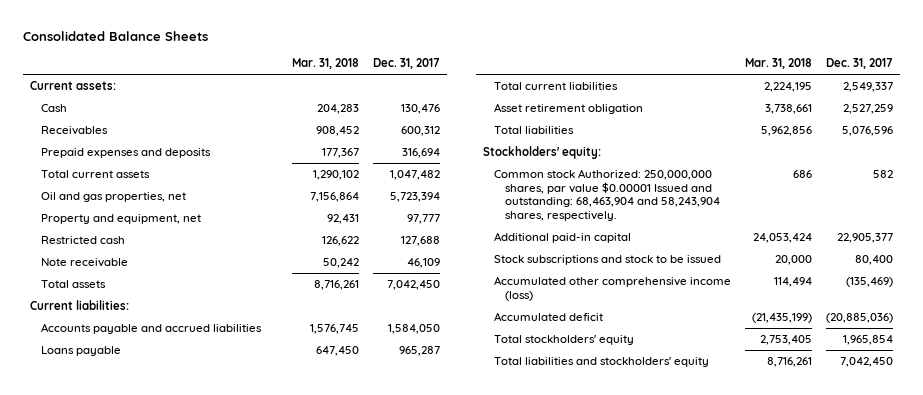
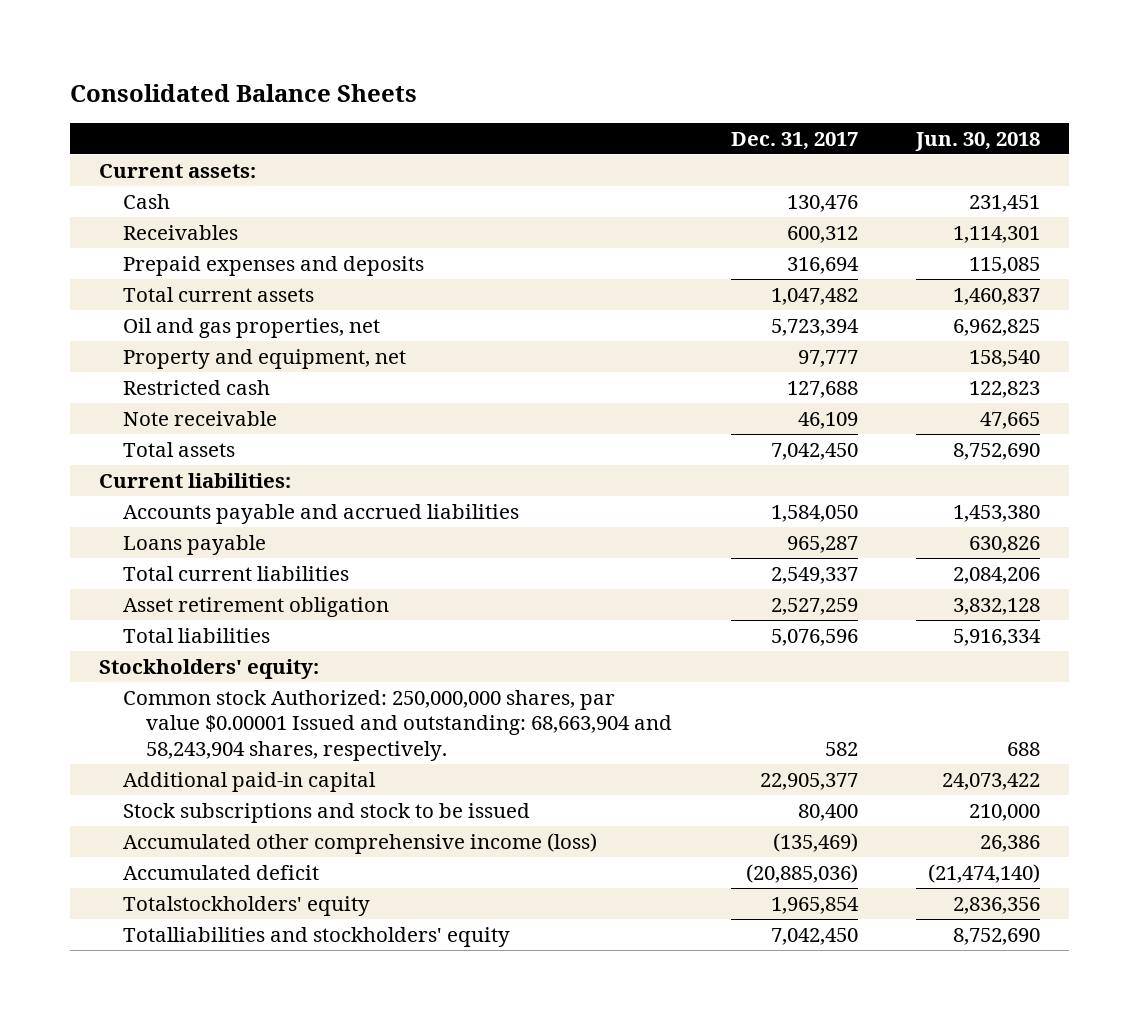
- | Mar. 31, 2018 | Dec. 31, 2017
+ | Dec. 31, 2017 | Jun. 30, 2018
- Common stock Authorized: 250,000,000 shares, par value $0.00001 Issued and outstanding: 68,463,904 and 58,243,904 shares, respectively. | 686 | 582
+ Common stock Authorized: 250,000,000 shares, par value $0.00001 Issued and outstanding: 68,663,904 and 58,243,904 shares, respectively. | 582 | 688
- Total stockholders' equity | 2,753,405 | 1,965,854
- Total liabilities and stockholders' equity | 8,716,261 | 7,042,450
+ Totalstockholders' equity | 1,965,854 | 2,836,356
+ Totalliabilities and stockholders' equity | 7,042,450 | 8,752,690

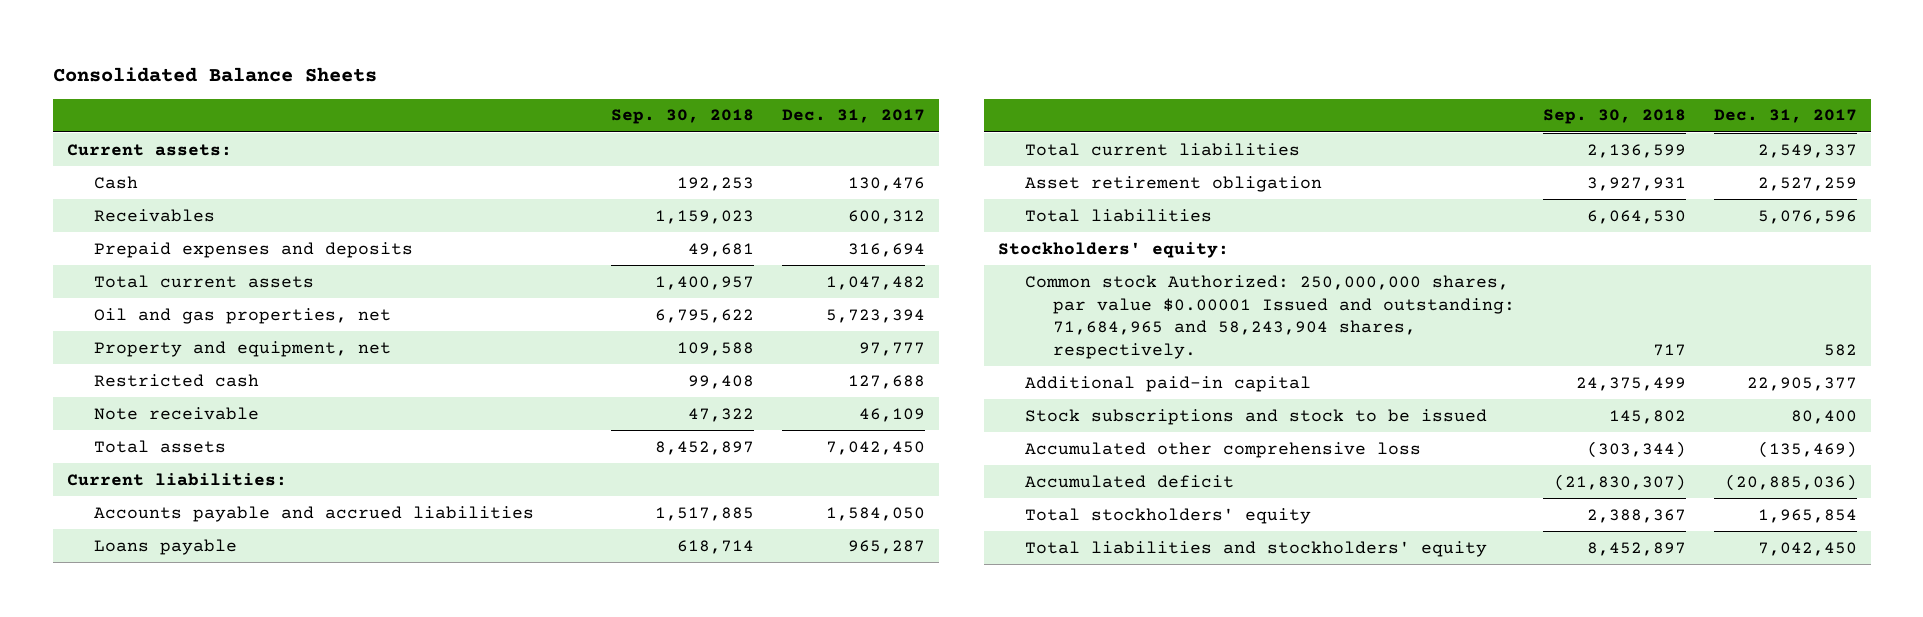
- | Dec. 31, 2017 | Jun. 30, 2018
+ | Sep. 30, 2018 | Dec. 31, 2017
- Common stock Authorized: 250,000,000 shares, par value $0.00001 Issued and outstanding: 68,663,904 and 58,243,904 shares, respectively. | 582 | 688
+ Common stock Authorized: 250,000,000 shares, par value $0.00001 Issued and outstanding: 71,684,965 and 58,243,904 shares, respectively. | 717 | 582
- Accumulated other comprehensive income (loss) | (135,469) | 26,386
+ Accumulated other comprehensive loss | (303,344) | (135,469)
- Totalstockholders' equity | 1,965,854 | 2,836,356
- Totalliabilities and stockholders' equity | 7,042,450 | 8,752,690
+ Total stockholders' equity | 2,388,367 | 1,965,854
+ Total liabilities and stockholders' equity | 8,452,897 | 7,042,450

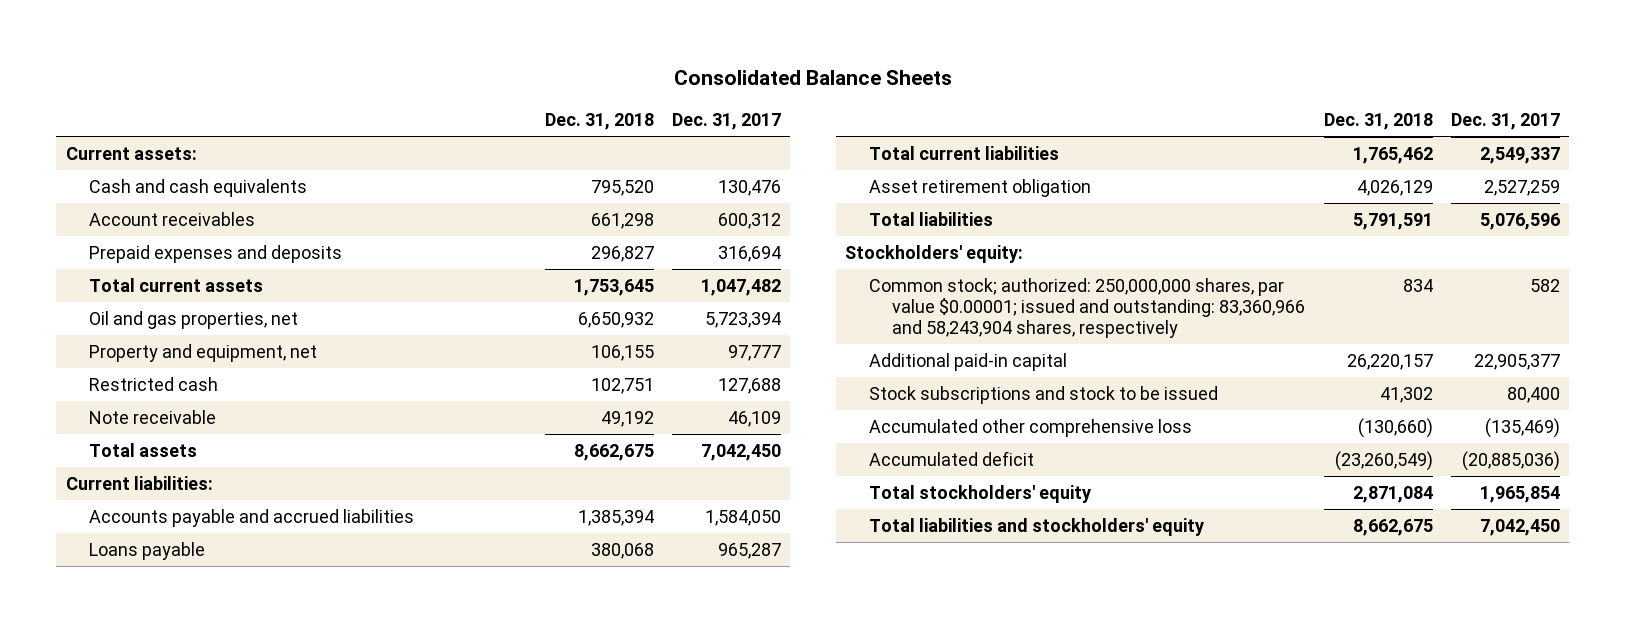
- | Sep. 30, 2018 | Dec. 31, 2017
+ | Dec. 31, 2018 | Dec. 31, 2017
- Cash | 192,253 | 130,476
- Receivables | 1,159,023 | 600,312
+ Cash and cash equivalents | 795,520 | 130,476
+ Account receivables | 661,298 | 600,312
- Common stock Authorized: 250,000,000 shares, par value $0.00001 Issued and outstanding: 71,684,965 and 58,243,904 shares, respectively. | 717 | 582
+ Common stock; authorized: 250,000,000 shares, par value $0.00001; issued and outstanding: 83,360,966 and 58,243,904 shares, respectively | 834 | 582

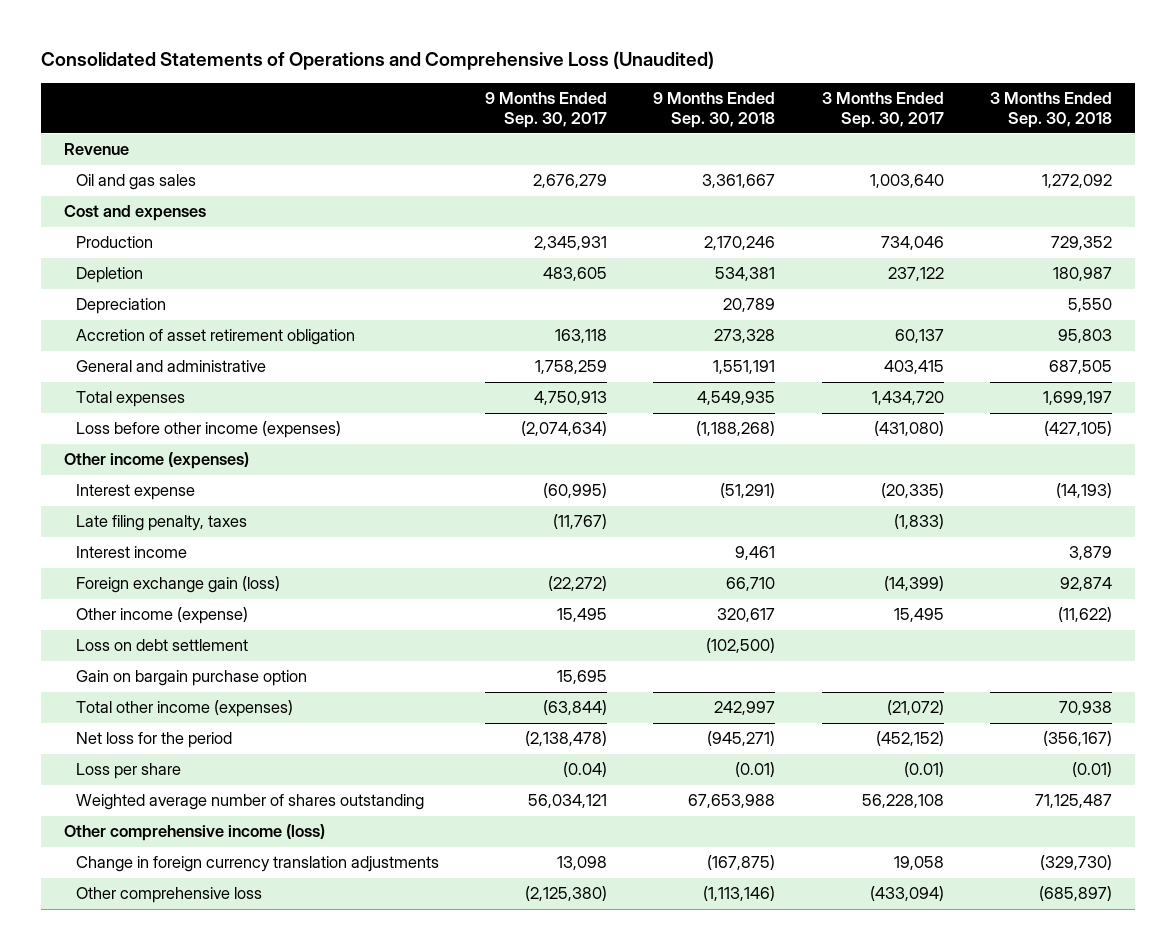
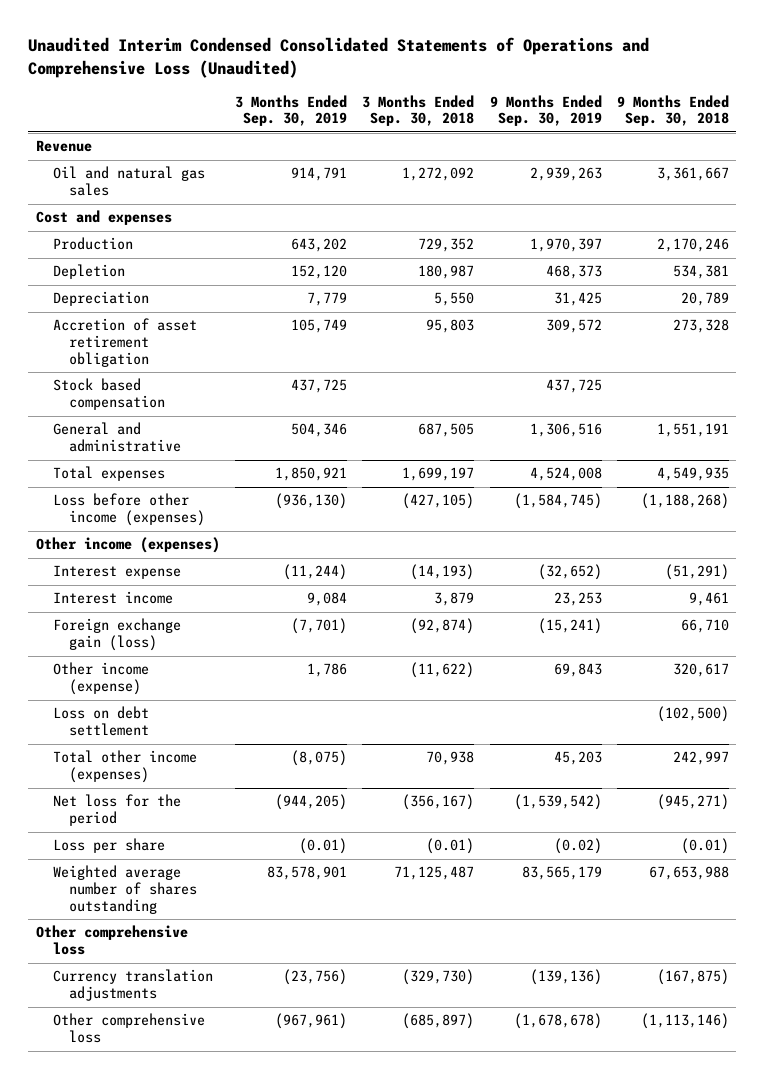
- Consolidated Statements of Operations and Comprehensive Loss (Unaudited)
+ Unaudited Interim Condensed Consolidated Statements of Operations and Comprehensive Loss (Unaudited)
- | 9 Months Ended Sep. 30, 2017 | 9 Months Ended Sep. 30, 2018 | 3 Months Ended Sep. 30, 2017 | 3 Months Ended Sep. 30, 2018
+ | 3 Months Ended Sep. 30, 2019 | 3 Months Ended Sep. 30, 2018 | 9 Months Ended Sep. 30, 2019 | 9 Months Ended Sep. 30, 2018
- Oil and gas sales | 2,676,279 | 3,361,667 | 1,003,640 | 1,272,092
+ Oil and natural gas sales | 914,791 | 1,272,092 | 2,939,263 | 3,361,667
+ Stock based compensation | 437,725 | | 437,725 |
- Late filing penalty, taxes | (11,767) | | (1,833) |
- Foreign exchange gain (loss) | (22,272) | 66,710 | (14,399) | 92,874
+ Foreign exchange gain (loss) | (7,701) | (92,874) | (15,241) | 66,710
- Gain on bargain purchase option | 15,695 | | |
- Other comprehensive income (loss)
- Change in foreign currency translation adjustments | 13,098 | (167,875) | 19,058 | (329,730)
+ Other comprehensive loss
+ Currency translation adjustments | (23,756) | (329,730) | (139,136) | (167,875)

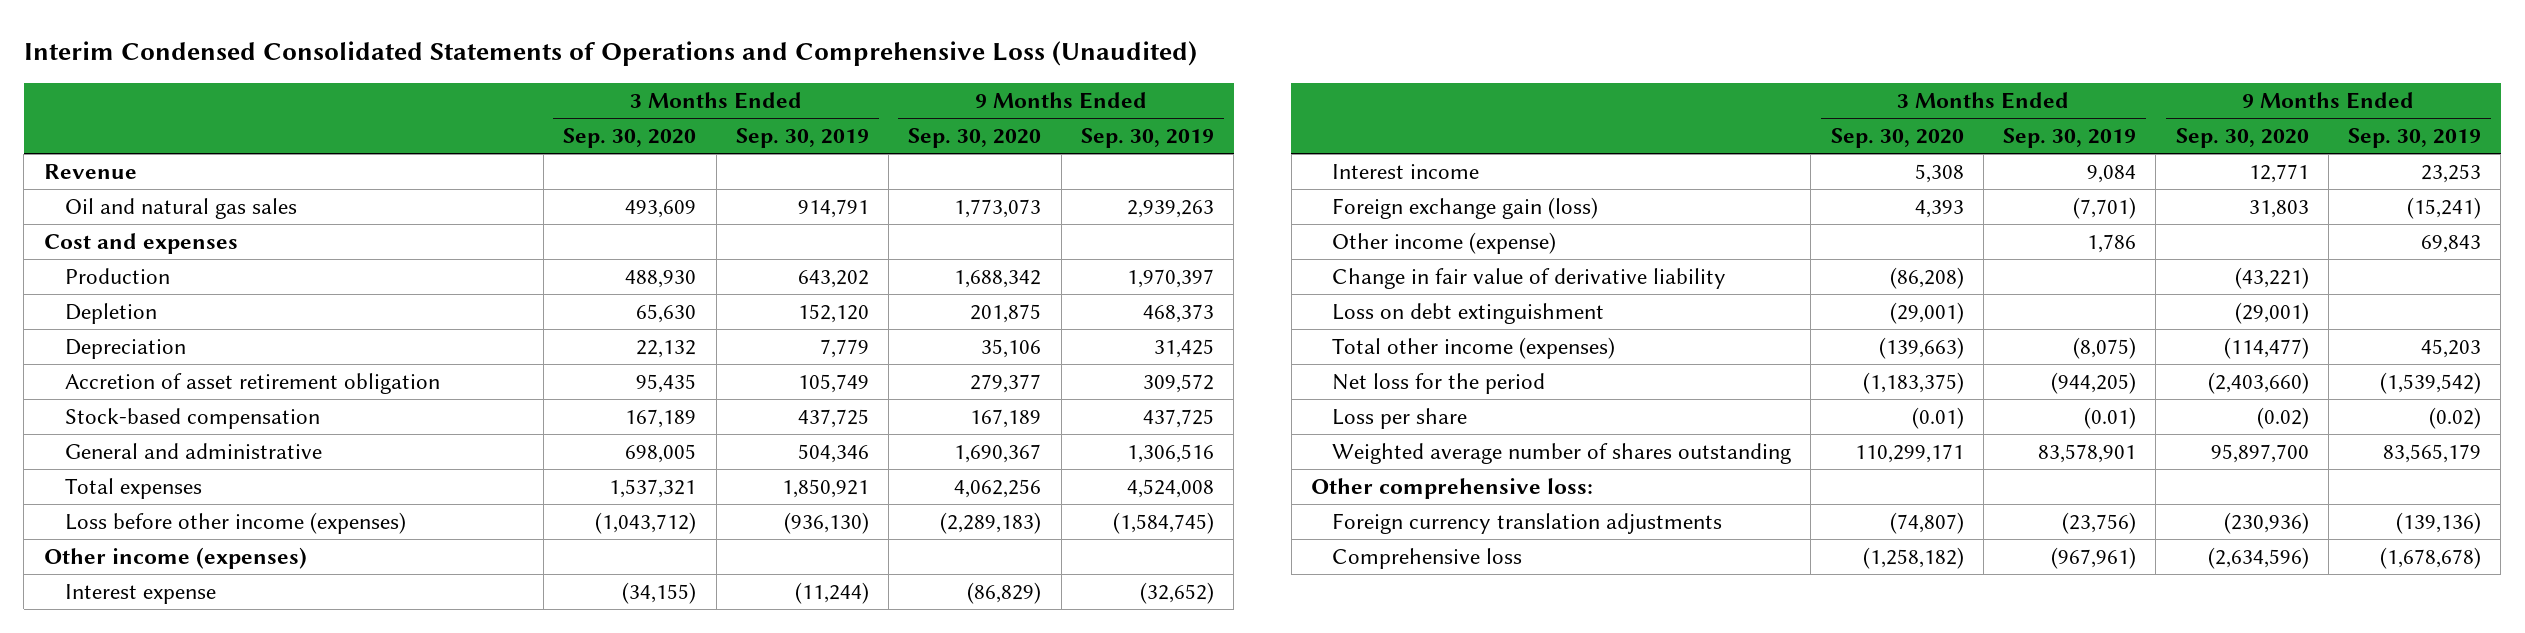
- Unaudited Interim Condensed Consolidated Statements of Operations and Comprehensive Loss (Unaudited)
+ Interim Condensed Consolidated Statements of Operations and Comprehensive Loss (Unaudited)
- | 3 Months Ended Sep. 30, 2019 | 3 Months Ended Sep. 30, 2018 | 9 Months Ended Sep. 30, 2019 | 9 Months Ended Sep. 30, 2018
+ | 3 Months Ended Sep. 30, 2020 | 3 Months Ended Sep. 30, 2019 | 9 Months Ended Sep. 30, 2020 | 9 Months Ended Sep. 30, 2019
- Stock based compensation | 437,725 | | 437,725 |
+ Stock-based compensation | 167,189 | 437,725 | 167,189 | 437,725
- Loss on debt settlement | | | | (102,500)
+ Change in fair value of derivative liability | (86,208) | | (43,221) |
+ Loss on debt extinguishment | (29,001) | | (29,001) |
- Other comprehensive loss
- Currency translation adjustments | (23,756) | (329,730) | (139,136) | (167,875)
- Other comprehensive loss | (967,961) | (685,897) | (1,678,678) | (1,113,146)
+ Other comprehensive loss:
+ Foreign currency translation adjustments | (74,807) | (23,756) | (230,936) | (139,136)
+ Comprehensive loss | (1,258,182) | (967,961) | (2,634,596) | (1,678,678)

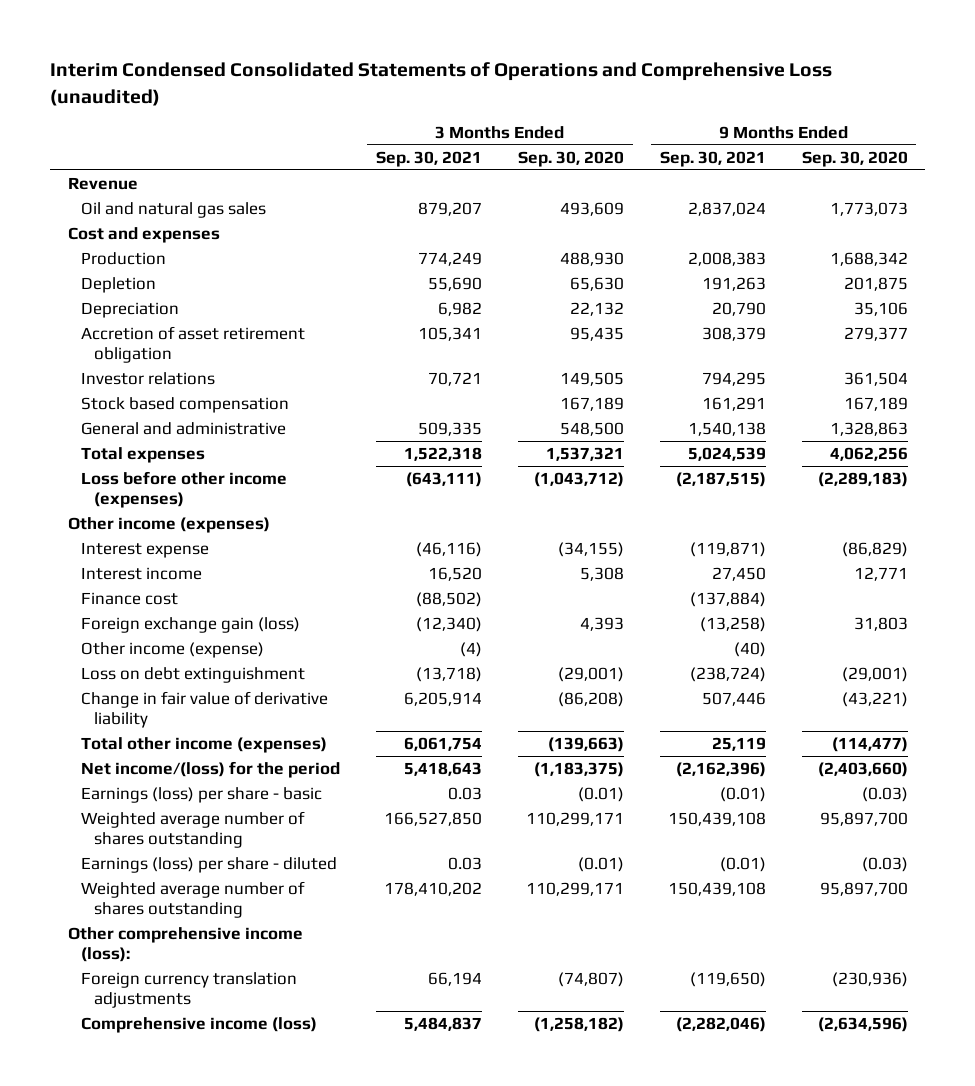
- Interim Condensed Consolidated Statements of Operations and Comprehensive Loss (Unaudited)
+ Interim Condensed Consolidated Statements of Operations and Comprehensive Loss (unaudited)
- | 3 Months Ended Sep. 30, 2020 | 3 Months Ended Sep. 30, 2019 | 9 Months Ended Sep. 30, 2020 | 9 Months Ended Sep. 30, 2019
+ | 3 Months Ended Sep. 30, 2021 | 3 Months Ended Sep. 30, 2020 | 9 Months Ended Sep. 30, 2021 | 9 Months Ended Sep. 30, 2020
- Stock-based compensation | 167,189 | 437,725 | 167,189 | 437,725
- General and administrative | 698,005 | 504,346 | 1,690,367 | 1,306,516
+ Investor relations | 70,721 | 149,505 | 794,295 | 361,504
+ Stock based compensation | | 167,189 | 161,291 | 167,189
+ General and administrative | 509,335 | 548,500 | 1,540,138 | 1,328,863
+ Finance cost | (88,502) | | (137,884) |
moved down: Change in fair value of derivative liability | 6,205,914 | (86,208) | 507,446 | (43,221)
- Net loss for the period | (1,183,375) | (944,205) | (2,403,660) | (1,539,542)
- Loss per share | (0.01) | (0.01) | (0.02) | (0.02)
+ Net income/(loss) for the period | 5,418,643 | (1,183,375) | (2,162,396) | (2,403,660)
+ Earnings (loss) per share - basic | 0.03 | (0.01) | (0.01) | (0.03)
- Other comprehensive loss:
+ Earnings (loss) per share - diluted | 0.03 | (0.01) | (0.01) | (0.03)
+ Weighted average number of shares outstanding | 178,410,202 | 110,299,171 | 150,439,108 | 95,897,700
+ Other comprehensive income (loss):
- Comprehensive loss | (1,258,182) | (967,961) | (2,634,596) | (1,678,678)
+ Comprehensive income (loss) | 5,484,837 | (1,258,182) | (2,282,046) | (2,634,596)

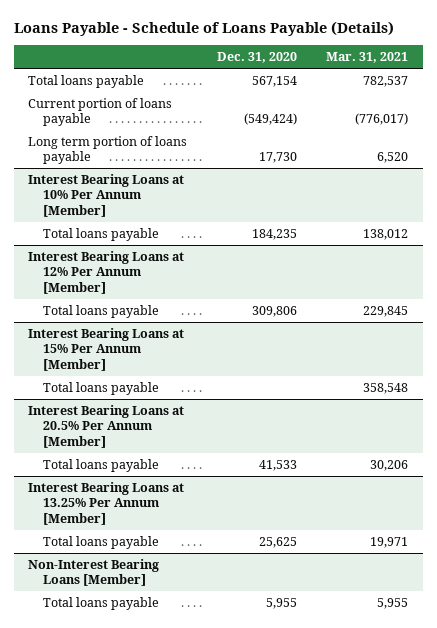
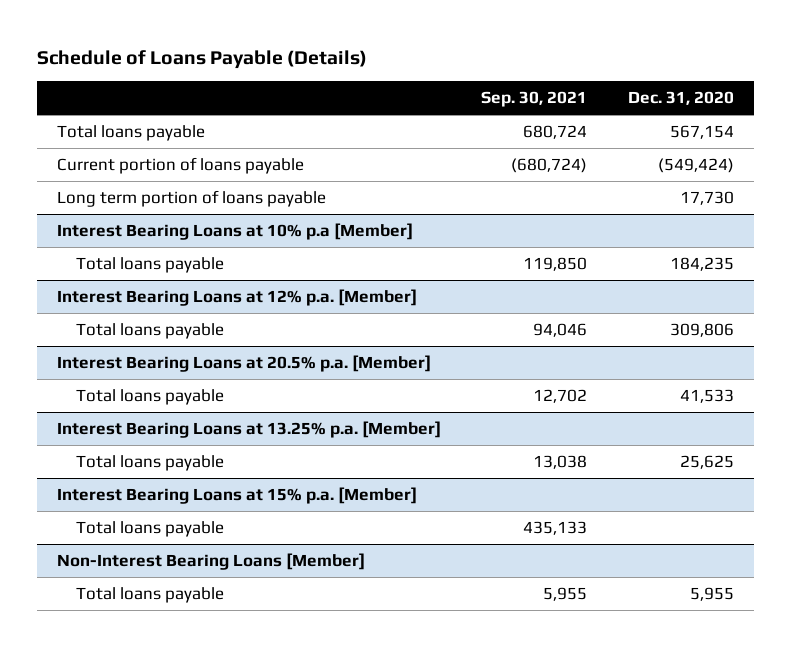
- Loans Payable - Schedule of Loans Payable (Details)
+ Schedule of Loans Payable (Details)
- | Dec. 31, 2020 | Mar. 31, 2021
+ | Sep. 30, 2021 | Dec. 31, 2020
- Interest Bearing Loans at 10% Per Annum [Member]
+ Interest Bearing Loans at 10% p.a [Member]
- Interest Bearing Loans at 12% Per Annum [Member]
+ Interest Bearing Loans at 12% p.a. [Member]
- Interest Bearing Loans at 15% Per Annum [Member]
- Total loans payable | | 358,548
- Interest Bearing Loans at 20.5% Per Annum [Member]
+ Interest Bearing Loans at 20.5% p.a. [Member]
- Interest Bearing Loans at 13.25% Per Annum [Member]
+ Interest Bearing Loans at 13.25% p.a. [Member]
+ Interest Bearing Loans at 15% p.a. [Member]
+ Total loans payable | 435,133 |

